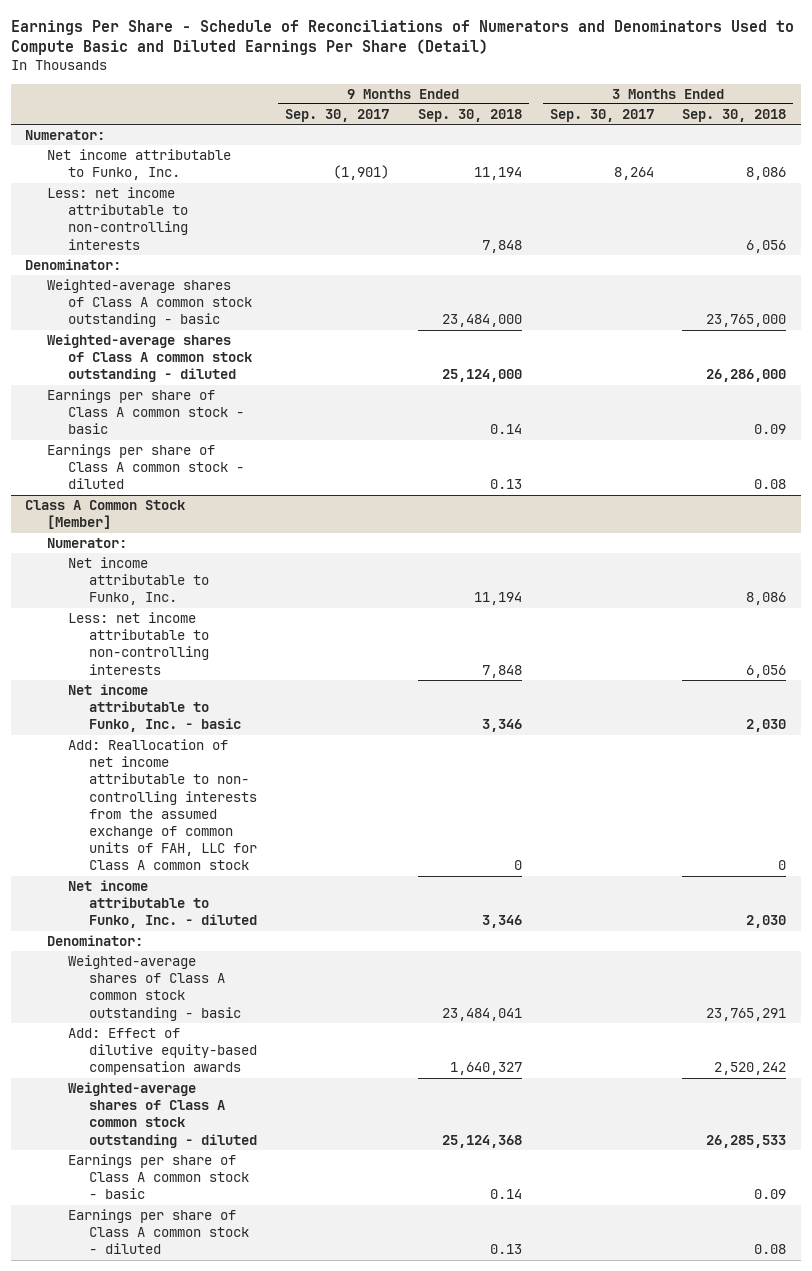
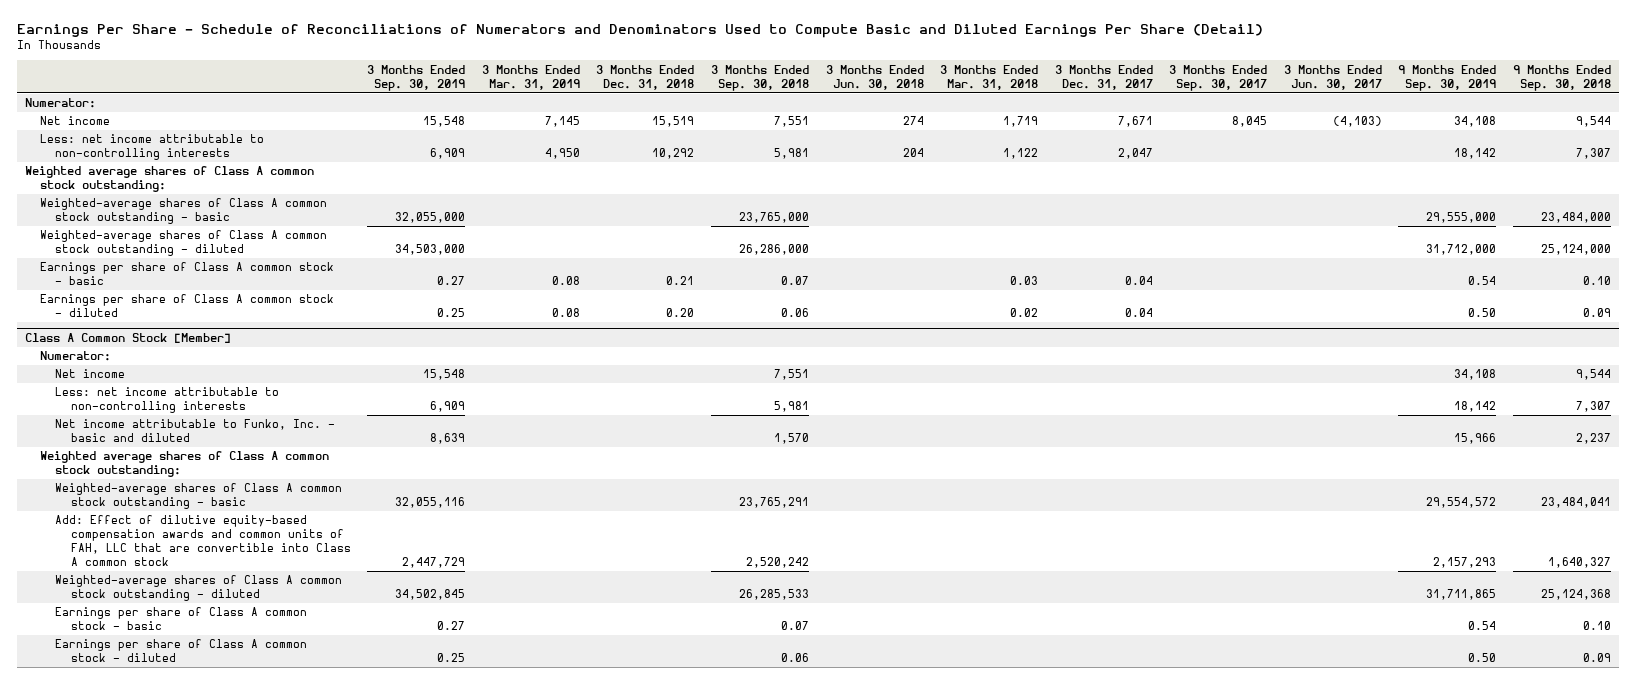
- | 9 Months Ended Sep. 30, 2017 | 9 Months Ended Sep. 30, 2018 | 3 Months Ended Sep. 30, 2017 | 3 Months Ended Sep. 30, 2018
+ | 3 Months Ended Sep. 30, 2019 | 3 Months Ended Mar. 31, 2019 | 3 Months Ended Dec. 31, 2018 | 3 Months Ended Sep. 30, 2018 | 3 Months Ended Jun. 30, 2018 | 3 Months Ended Mar. 31, 2018 | 3 Months Ended Dec. 31, 2017 | 3 Months Ended Sep. 30, 2017 | 3 Months Ended Jun. 30, 2017 | 9 Months Ended Sep. 30, 2019 | 9 Months Ended Sep. 30, 2018
- Net income attributable to Funko, Inc. | (1,901) | 11,194 | 8,264 | 8,086
- Less: net income attributable to non-controlling interests | | 7,848 | | 6,056
- Denominator:
+ Net income | 15,548 | 7,145 | 15,519 | 7,551 | 274 | 1,719 | 7,671 | 8,045 | (4,103) | 34,108 | 9,544
+ Less: net income attributable to non-controlling interests | 6,909 | 4,950 | 10,292 | 5,981 | 204 | 1,122 | 2,047 | | | 18,142 | 7,307
+ Weighted average shares of Class A common stock outstanding:
- Earnings per share of Class A common stock - basic | | 0.14 | | 0.09
- Earnings per share of Class A common stock - diluted | | 0.13 | | 0.08
+ Earnings per share of Class A common stock - basic | 0.27 | 0.08 | 0.21 | 0.07 | | 0.03 | 0.04 | | | 0.54 | 0.10
+ Earnings per share of Class A common stock - diluted | 0.25 | 0.08 | 0.20 | 0.06 | | 0.02 | 0.04 | | | 0.50 | 0.09
@ Class A Common Stock [Member]
- Net income attributable to Funko, Inc. | | 11,194 | | 8,086
- Less: net income attributable to non-controlling interests | | 7,848 | | 6,056
- Net income attributable to Funko, Inc. - basic | | 3,346 | | 2,030
- Add: Reallocation of net income attributable to non- controlling interests from the assumed exchange of common units of FAH, LLC for Class A common stock | | 0 | | 0
- Net income attributable to Funko, Inc. - diluted | | 3,346 | | 2,030
- Denominator:
+ Net income | 15,548 | | | 7,551 | | | | | | 34,108 | 9,544
+ Less: net income attributable to non-controlling interests | 6,909 | | | 5,981 | | | | | | 18,142 | 7,307
+ Net income attributable to Funko, Inc. - basic and diluted | 8,639 | | | 1,570 | | | | | | 15,966 | 2,237
+ Weighted average shares of Class A common stock outstanding:
- Add: Effect of dilutive equity-based compensation awards | | 1,640,327 | | 2,520,242
+ Add: Effect of dilutive equity-based compensation awards and common units of FAH, LLC that are convertible into Class A common stock | 2,447,729 | | | 2,520,242 | | | | | | 2,157,293 | 1,640,327
- Earnings per share of Class A common stock - basic | | 0.14 | | 0.09
- Earnings per share of Class A common stock - diluted | | 0.13 | | 0.08
+ Earnings per share of Class A common stock - basic | 0.27 | | | 0.07 | | | | | | 0.54 | 0.10
+ Earnings per share of Class A common stock - diluted | 0.25 | | | 0.06 | | | | | | 0.50 | 0.09

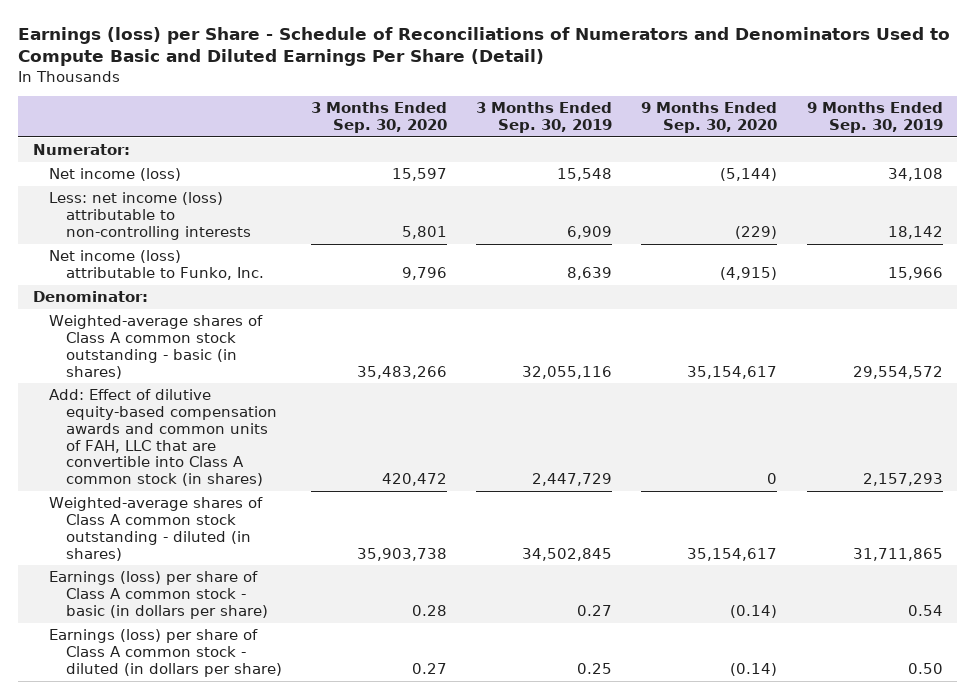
- Earnings Per Share - Schedule of Reconciliations of Numerators and Denominators Used to Compute Basic and Diluted Earnings Per Share (Detail)
+ Earnings (loss) per Share - Schedule of Reconciliations of Numerators and Denominators Used to Compute Basic and Diluted Earnings Per Share (Detail)
- | 3 Months Ended Sep. 30, 2019 | 3 Months Ended Mar. 31, 2019 | 3 Months Ended Dec. 31, 2018 | 3 Months Ended Sep. 30, 2018 | 3 Months Ended Jun. 30, 2018 | 3 Months Ended Mar. 31, 2018 | 3 Months Ended Dec. 31, 2017 | 3 Months Ended Sep. 30, 2017 | 3 Months Ended Jun. 30, 2017 | 9 Months Ended Sep. 30, 2019 | 9 Months Ended Sep. 30, 2018
+ | 3 Months Ended Sep. 30, 2020 | 3 Months Ended Sep. 30, 2019 | 9 Months Ended Sep. 30, 2020 | 9 Months Ended Sep. 30, 2019
- Net income | 15,548 | 7,145 | 15,519 | 7,551 | 274 | 1,719 | 7,671 | 8,045 | (4,103) | 34,108 | 9,544
- Less: net income attributable to non-controlling interests | 6,909 | 4,950 | 10,292 | 5,981 | 204 | 1,122 | 2,047 | | | 18,142 | 7,307
- Weighted average shares of Class A common stock outstanding:
- Weighted-average shares of Class A common stock outstanding - basic | 32,055,000 | | | 23,765,000 | | | | | | 29,555,000 | 23,484,000
- Weighted-average shares of Class A common stock outstanding - diluted | 34,503,000 | | | 26,286,000 | | | | | | 31,712,000 | 25,124,000
- Earnings per share of Class A common stock - basic | 0.27 | 0.08 | 0.21 | 0.07 | | 0.03 | 0.04 | | | 0.54 | 0.10
- Earnings per share of Class A common stock - diluted | 0.25 | 0.08 | 0.20 | 0.06 | | 0.02 | 0.04 | | | 0.50 | 0.09
- Class A Common Stock [Member]
- Numerator:
- Net income | 15,548 | | | 7,551 | | | | | | 34,108 | 9,544
- Less: net income attributable to non-controlling interests | 6,909 | | | 5,981 | | | | | | 18,142 | 7,307
- Net income attributable to Funko, Inc. - basic and diluted | 8,639 | | | 1,570 | | | | | | 15,966 | 2,237
- Weighted average shares of Class A common stock outstanding:
- Weighted-average shares of Class A common stock outstanding - basic | 32,055,116 | | | 23,765,291 | | | | | | 29,554,572 | 23,484,041
- Add: Effect of dilutive equity-based compensation awards and common units of FAH, LLC that are convertible into Class A common stock | 2,447,729 | | | 2,520,242 | | | | | | 2,157,293 | 1,640,327
- Weighted-average shares of Class A common stock outstanding - diluted | 34,502,845 | | | 26,285,533 | | | | | | 31,711,865 | 25,124,368
- Earnings per share of Class A common stock - basic | 0.27 | | | 0.07 | | | | | | 0.54 | 0.10
- Earnings per share of Class A common stock - diluted | 0.25 | | | 0.06 | | | | | | 0.50 | 0.09
+ Net income (loss) | 15,597 | 15,548 | (5,144) | 34,108
+ Less: net income (loss) attributable to non-controlling interests | 5,801 | 6,909 | (229) | 18,142
+ Net income (loss) attributable to Funko, Inc. | 9,796 | 8,639 | (4,915) | 15,966
+ Denominator:
+ Weighted-average shares of Class A common stock outstanding - basic (in shares) | 35,483,266 | 32,055,116 | 35,154,617 | 29,554,572
+ Add: Effect of dilutive equity-based compensation awards and common units of FAH, LLC that are convertible into Class A common stock (in shares) | 420,472 | 2,447,729 | 0 | 2,157,293
+ Weighted-average shares of Class A common stock outstanding - diluted (in shares) | 35,903,738 | 34,502,845 | 35,154,617 | 31,711,865
+ Earnings (loss) per share of Class A common stock - basic (in dollars per share) | 0.28 | 0.27 | (0.14) | 0.54
+ Earnings (loss) per share of Class A common stock - diluted (in dollars per share) | 0.27 | 0.25 | (0.14) | 0.50

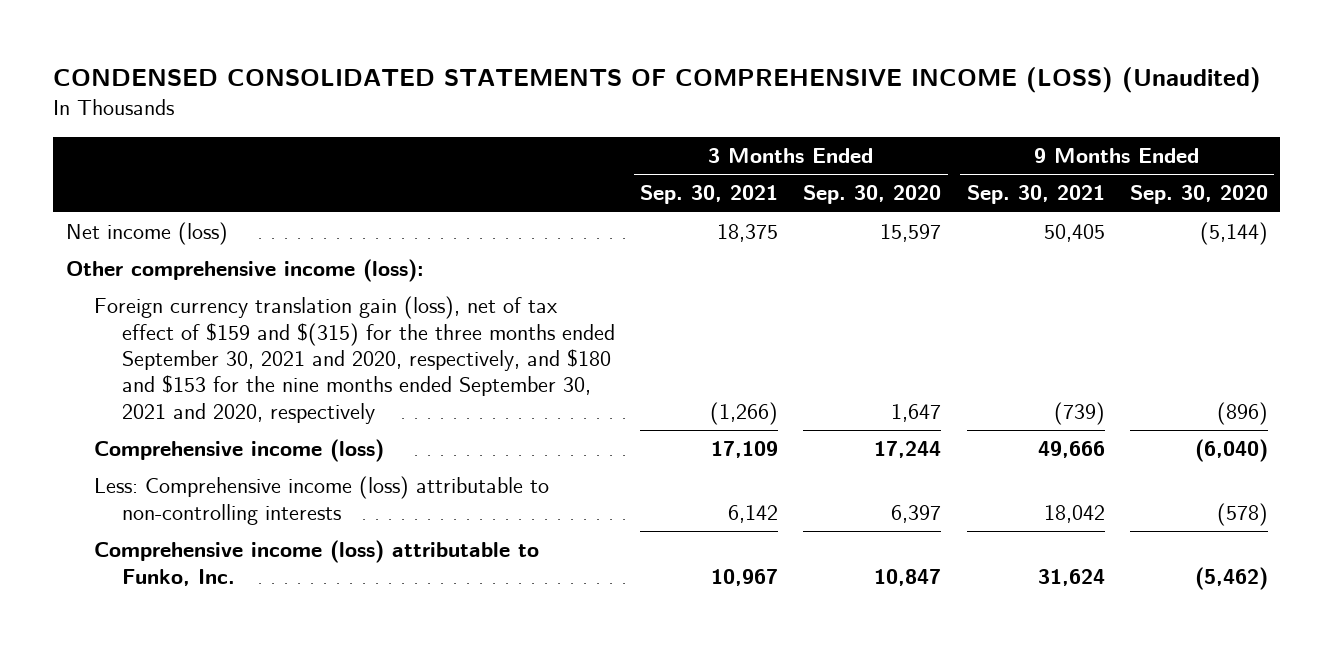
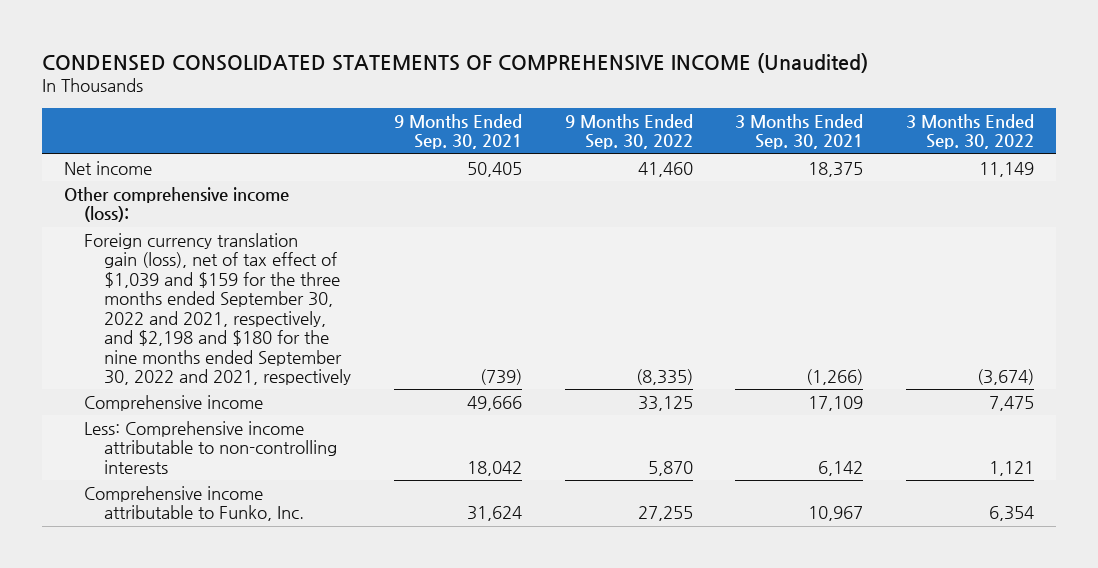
- CONDENSED CONSOLIDATED STATEMENTS OF COMPREHENSIVE INCOME (LOSS) (Unaudited)
+ CONDENSED CONSOLIDATED STATEMENTS OF COMPREHENSIVE INCOME (Unaudited)
- | 3 Months Ended Sep. 30, 2021 | 3 Months Ended Sep. 30, 2020 | 9 Months Ended Sep. 30, 2021 | 9 Months Ended Sep. 30, 2020
+ | 9 Months Ended Sep. 30, 2021 | 9 Months Ended Sep. 30, 2022 | 3 Months Ended Sep. 30, 2021 | 3 Months Ended Sep. 30, 2022
- Net income (loss) | 18,375 | 15,597 | 50,405 | (5,144)
+ Net income | 50,405 | 41,460 | 18,375 | 11,149
- Foreign currency translation gain (loss), net of tax effect of $159 and $(315) for the three months ended September 30, 2021 and 2020, respectively, and $180 and $153 for the nine months ended September 30, 2021 and 2020, respectively | (1,266) | 1,647 | (739) | (896)
- Comprehensive income (loss) | 17,109 | 17,244 | 49,666 | (6,040)
- Less: Comprehensive income (loss) attributable to non-controlling interests | 6,142 | 6,397 | 18,042 | (578)
- Comprehensive income (loss) attributable to Funko, Inc. | 10,967 | 10,847 | 31,624 | (5,462)
+ Foreign currency translation gain (loss), net of tax effect of $1,039 and $159 for the three months ended September 30, 2022 and 2021, respectively, and $2,198 and $180 for the nine months ended September 30, 2022 and 2021, respectively | (739) | (8,335) | (1,266) | (3,674)
+ Comprehensive income | 49,666 | 33,125 | 17,109 | 7,475
+ Less: Comprehensive income attributable to non-controlling interests | 18,042 | 5,870 | 6,142 | 1,121
+ Comprehensive income attributable to Funko, Inc. | 31,624 | 27,255 | 10,967 | 6,354

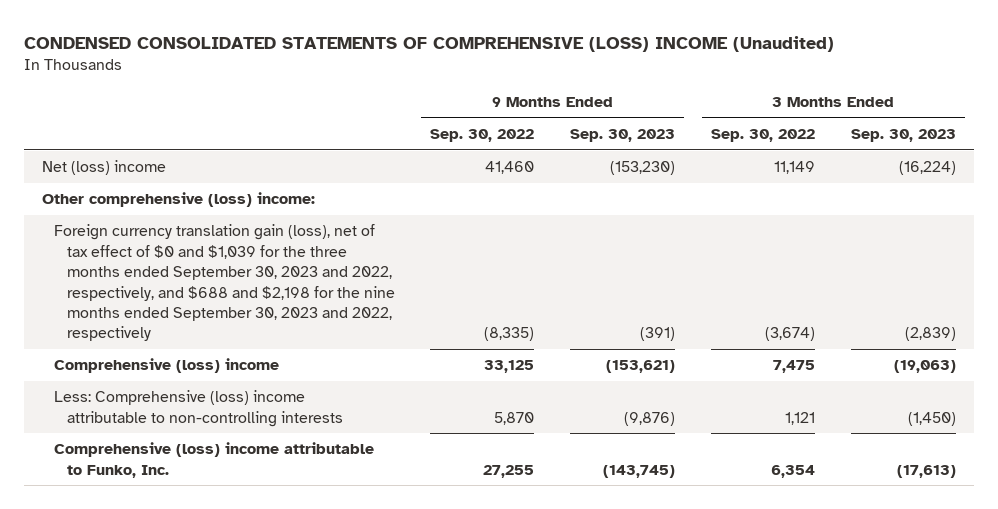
- CONDENSED CONSOLIDATED STATEMENTS OF COMPREHENSIVE INCOME (Unaudited)
+ CONDENSED CONSOLIDATED STATEMENTS OF COMPREHENSIVE (LOSS) INCOME (Unaudited)
- | 9 Months Ended Sep. 30, 2021 | 9 Months Ended Sep. 30, 2022 | 3 Months Ended Sep. 30, 2021 | 3 Months Ended Sep. 30, 2022
+ | 9 Months Ended Sep. 30, 2022 | 9 Months Ended Sep. 30, 2023 | 3 Months Ended Sep. 30, 2022 | 3 Months Ended Sep. 30, 2023
- Net income | 50,405 | 41,460 | 18,375 | 11,149
- Other comprehensive income (loss):
- Foreign currency translation gain (loss), net of tax effect of $1,039 and $159 for the three months ended September 30, 2022 and 2021, respectively, and $2,198 and $180 for the nine months ended September 30, 2022 and 2021, respectively | (739) | (8,335) | (1,266) | (3,674)
- Comprehensive income | 49,666 | 33,125 | 17,109 | 7,475
- Less: Comprehensive income attributable to non-controlling interests | 18,042 | 5,870 | 6,142 | 1,121
- Comprehensive income attributable to Funko, Inc. | 31,624 | 27,255 | 10,967 | 6,354
+ Net (loss) income | 41,460 | (153,230) | 11,149 | (16,224)
+ Other comprehensive (loss) income:
+ Foreign currency translation gain (loss), net of tax effect of $0 and $1,039 for the three months ended September 30, 2023 and 2022, respectively, and $688 and $2,198 for the nine months ended September 30, 2023 and 2022, respectively | (8,335) | (391) | (3,674) | (2,839)
+ Comprehensive (loss) income | 33,125 | (153,621) | 7,475 | (19,063)
+ Less: Comprehensive (loss) income attributable to non-controlling interests | 5,870 | (9,876) | 1,121 | (1,450)
+ Comprehensive (loss) income attributable to Funko, Inc. | 27,255 | (143,745) | 6,354 | (17,613)

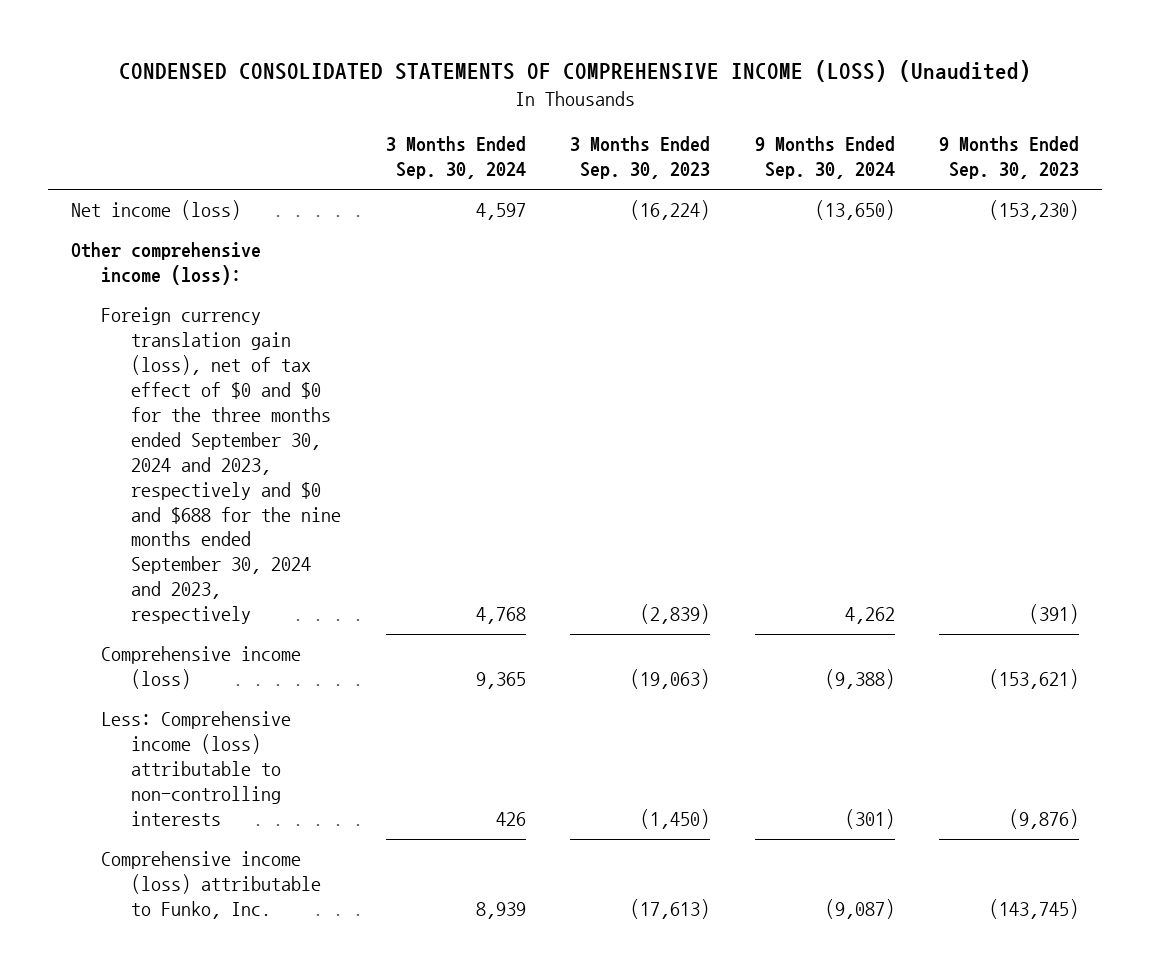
- CONDENSED CONSOLIDATED STATEMENTS OF COMPREHENSIVE (LOSS) INCOME (Unaudited)
+ CONDENSED CONSOLIDATED STATEMENTS OF COMPREHENSIVE INCOME (LOSS) (Unaudited)
- | 9 Months Ended Sep. 30, 2022 | 9 Months Ended Sep. 30, 2023 | 3 Months Ended Sep. 30, 2022 | 3 Months Ended Sep. 30, 2023
+ | 3 Months Ended Sep. 30, 2024 | 3 Months Ended Sep. 30, 2023 | 9 Months Ended Sep. 30, 2024 | 9 Months Ended Sep. 30, 2023
- Net (loss) income | 41,460 | (153,230) | 11,149 | (16,224)
- Other comprehensive (loss) income:
- Foreign currency translation gain (loss), net of tax effect of $0 and $1,039 for the three months ended September 30, 2023 and 2022, respectively, and $688 and $2,198 for the nine months ended September 30, 2023 and 2022, respectively | (8,335) | (391) | (3,674) | (2,839)
- Comprehensive (loss) income | 33,125 | (153,621) | 7,475 | (19,063)
- Less: Comprehensive (loss) income attributable to non-controlling interests | 5,870 | (9,876) | 1,121 | (1,450)
- Comprehensive (loss) income attributable to Funko, Inc. | 27,255 | (143,745) | 6,354 | (17,613)
+ Net income (loss) | 4,597 | (16,224) | (13,650) | (153,230)
+ Other comprehensive income (loss):
+ Foreign currency translation gain (loss), net of tax effect of $0 and $0 for the three months ended September 30, 2024 and 2023, respectively and $0 and $688 for the nine months ended September 30, 2024 and 2023, respectively | 4,768 | (2,839) | 4,262 | (391)
+ Comprehensive income (loss) | 9,365 | (19,063) | (9,388) | (153,621)
+ Less: Comprehensive income (loss) attributable to non-controlling interests | 426 | (1,450) | (301) | (9,876)
+ Comprehensive income (loss) attributable to Funko, Inc. | 8,939 | (17,613) | (9,087) | (143,745)

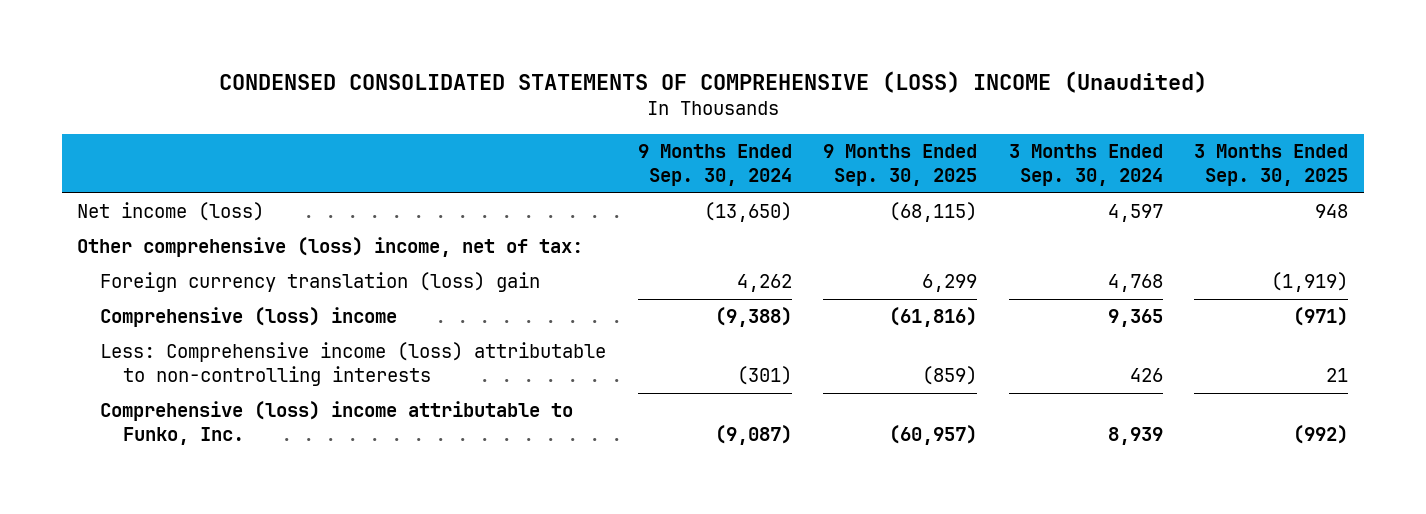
- CONDENSED CONSOLIDATED STATEMENTS OF COMPREHENSIVE INCOME (LOSS) (Unaudited)
+ CONDENSED CONSOLIDATED STATEMENTS OF COMPREHENSIVE (LOSS) INCOME (Unaudited)
- | 3 Months Ended Sep. 30, 2024 | 3 Months Ended Sep. 30, 2023 | 9 Months Ended Sep. 30, 2024 | 9 Months Ended Sep. 30, 2023
+ | 9 Months Ended Sep. 30, 2024 | 9 Months Ended Sep. 30, 2025 | 3 Months Ended Sep. 30, 2024 | 3 Months Ended Sep. 30, 2025
- Other comprehensive income (loss):
- Foreign currency translation gain (loss), net of tax effect of $0 and $0 for the three months ended September 30, 2024 and 2023, respectively and $0 and $688 for the nine months ended September 30, 2024 and 2023, respectively | 4,768 | (2,839) | 4,262 | (391)
- Comprehensive income (loss) | 9,365 | (19,063) | (9,388) | (153,621)
+ Other comprehensive (loss) income, net of tax:
+ Foreign currency translation (loss) gain | 4,262 | 6,299 | 4,768 | (1,919)
+ Comprehensive (loss) income | (9,388) | (61,816) | 9,365 | (971)
- Comprehensive income (loss) attributable to Funko, Inc. | 8,939 | (17,613) | (9,087) | (143,745)
+ Comprehensive (loss) income attributable to Funko, Inc. | (9,087) | (60,957) | 8,939 | (992)

